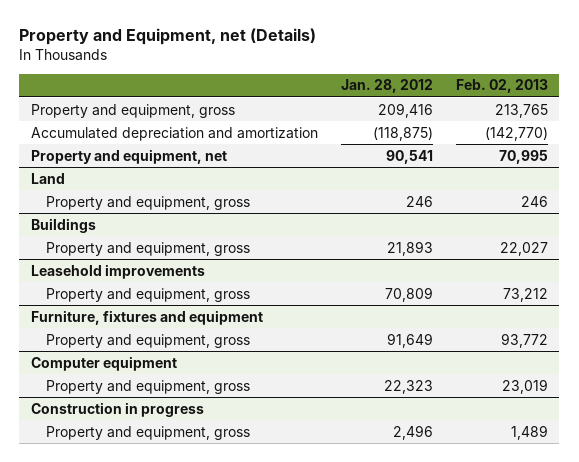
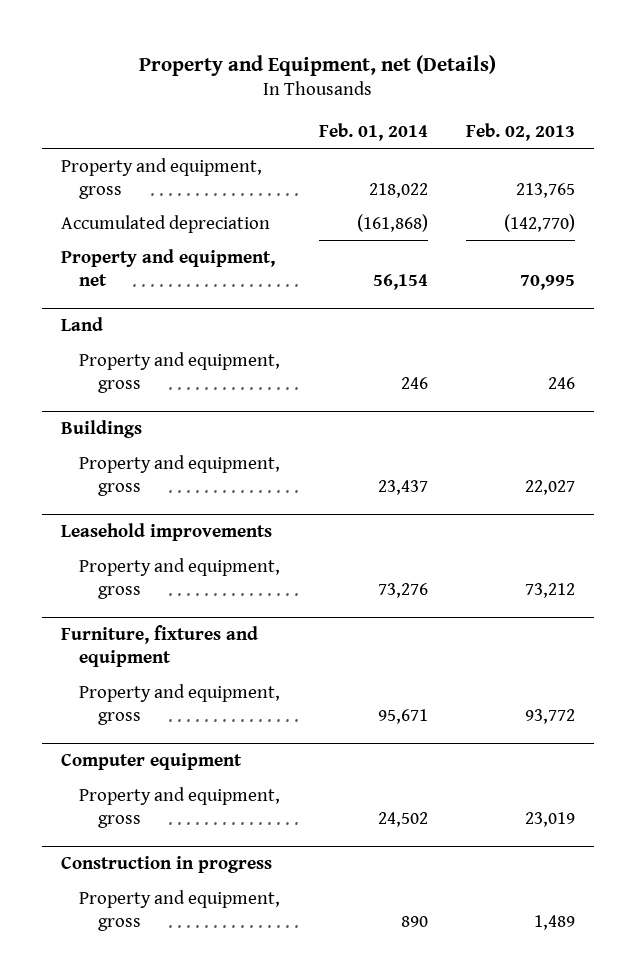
- | Jan. 28, 2012 | Feb. 02, 2013
+ | Feb. 01, 2014 | Feb. 02, 2013
- Accumulated depreciation and amortization | (118,875) | (142,770)
+ Accumulated depreciation | (161,868) | (142,770)

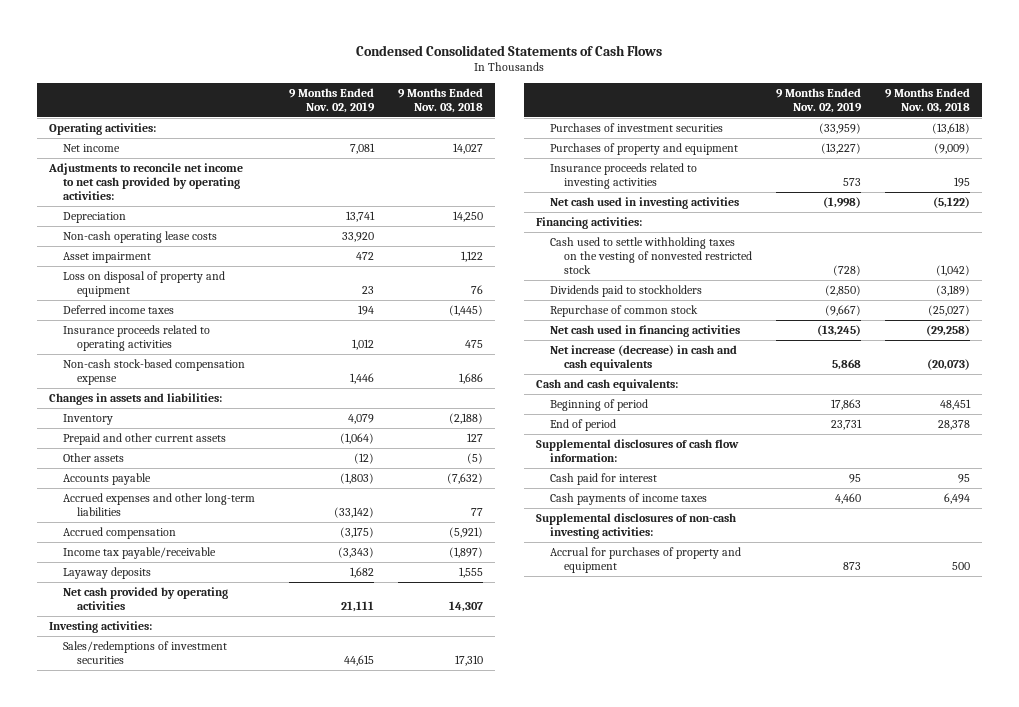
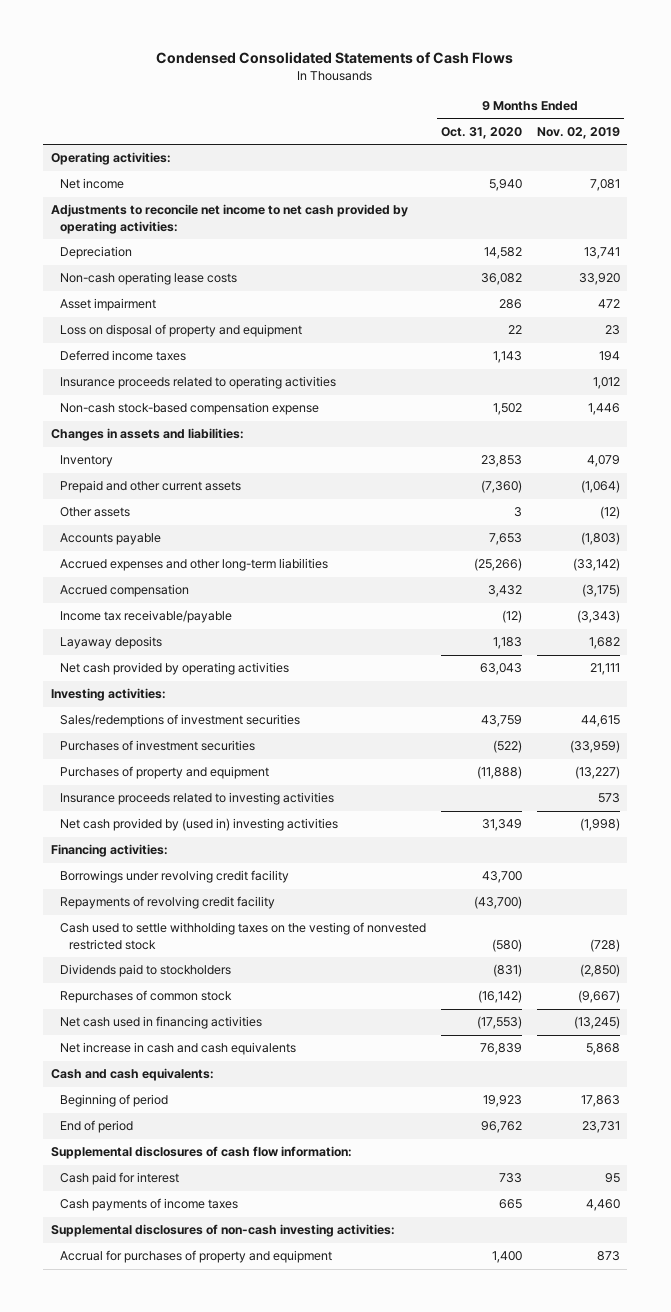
- | 9 Months Ended Nov. 02, 2019 | 9 Months Ended Nov. 03, 2018
+ | 9 Months Ended Oct. 31, 2020 | 9 Months Ended Nov. 02, 2019
- Income tax payable/receivable | (3,343) | (1,897)
+ Income tax receivable/payable | (12) | (3,343)
- Net cash used in investing activities | (1,998) | (5,122)
+ Net cash provided by (used in) investing activities | 31,349 | (1,998)
+ Borrowings under revolving credit facility | 43,700 |
+ Repayments of revolving credit facility | (43,700) |
- Repurchase of common stock | (9,667) | (25,027)
+ Repurchases of common stock | (16,142) | (9,667)
- Net increase (decrease) in cash and cash equivalents | 5,868 | (20,073)
+ Net increase in cash and cash equivalents | 76,839 | 5,868

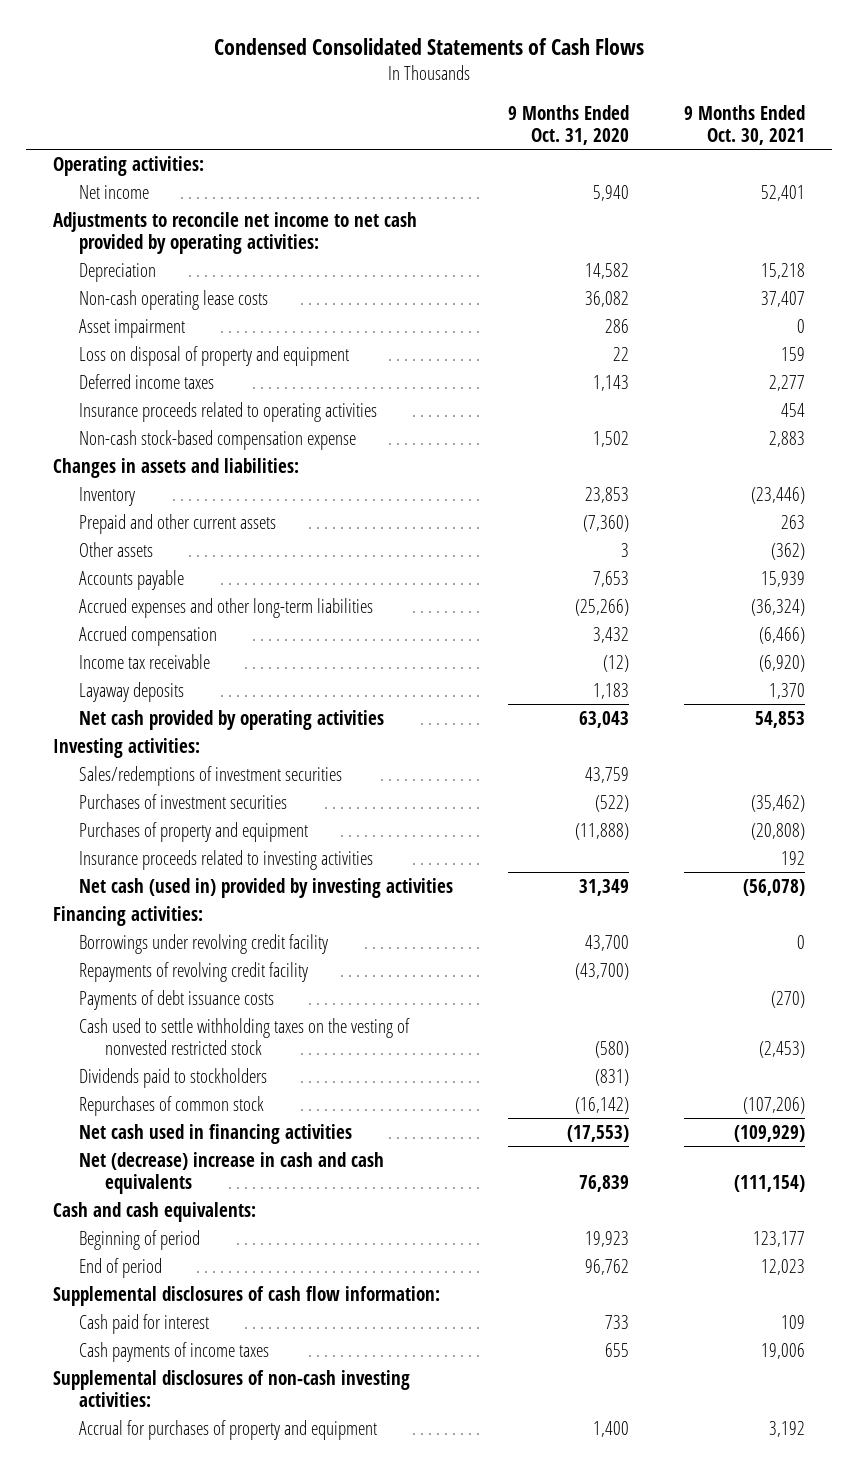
- | 9 Months Ended Oct. 31, 2020 | 9 Months Ended Nov. 02, 2019
+ | 9 Months Ended Oct. 31, 2020 | 9 Months Ended Oct. 30, 2021
- Income tax receivable/payable | (12) | (3,343)
+ Income tax receivable | (12) | (6,920)
- Net cash provided by (used in) investing activities | 31,349 | (1,998)
+ Net cash (used in) provided by investing activities | 31,349 | (56,078)
+ Payments of debt issuance costs | | (270)
- Net increase in cash and cash equivalents | 76,839 | 5,868
+ Net (decrease) increase in cash and cash equivalents | 76,839 | (111,154)
- Cash payments of income taxes | 665 | 4,460
+ Cash payments of income taxes | 655 | 19,006

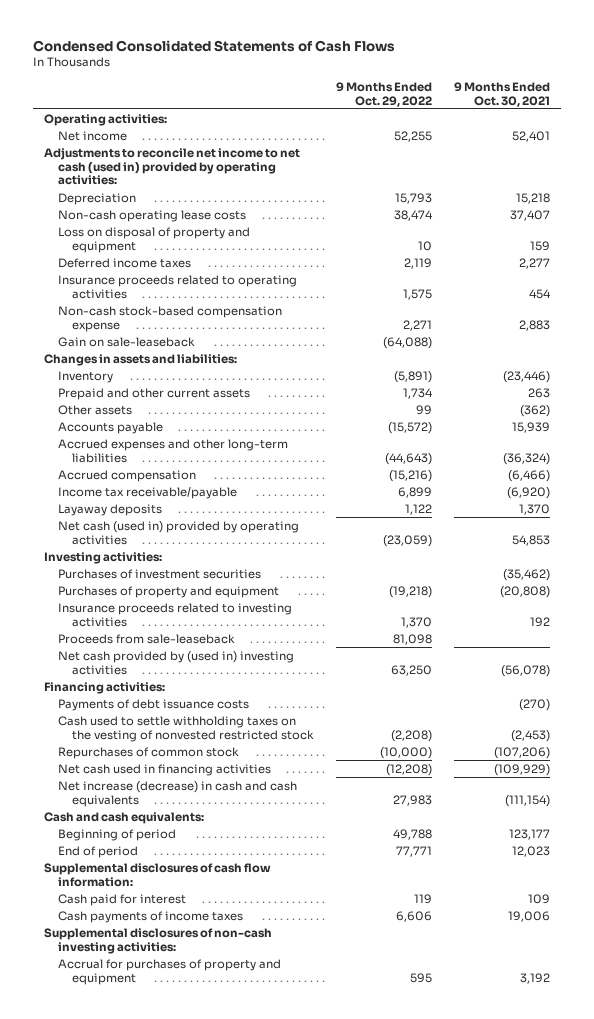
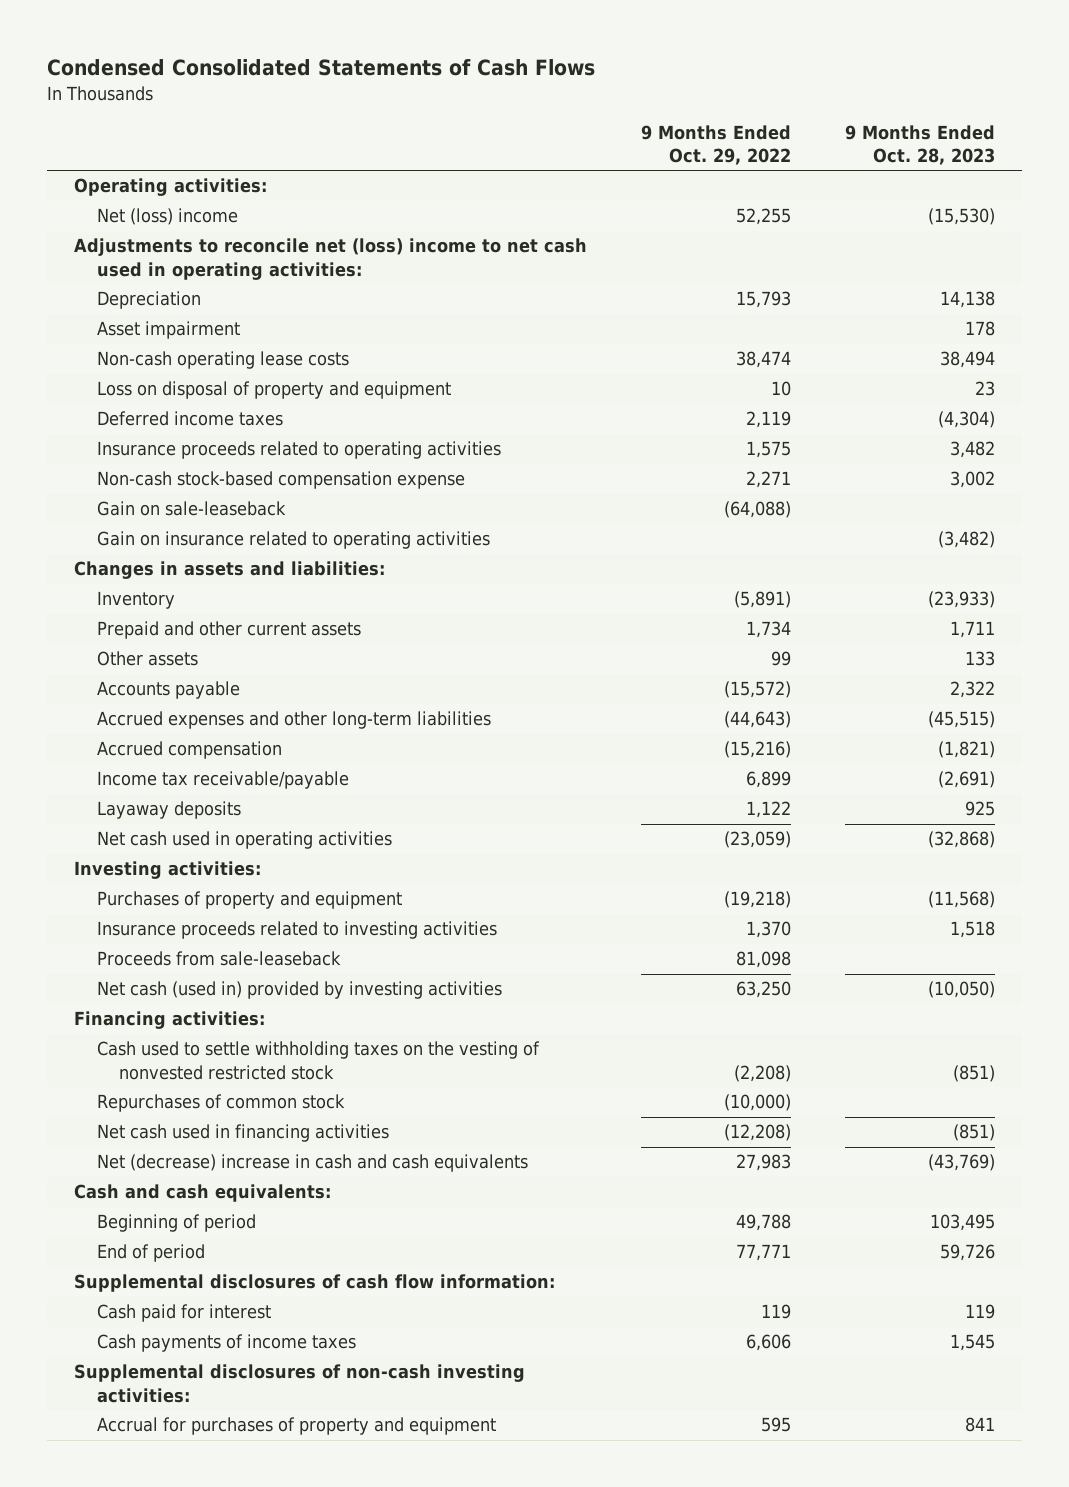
- | 9 Months Ended Oct. 29, 2022 | 9 Months Ended Oct. 30, 2021
+ | 9 Months Ended Oct. 29, 2022 | 9 Months Ended Oct. 28, 2023
- Net income | 52,255 | 52,401
- Adjustments to reconcile net income to net cash (used in) provided by operating activities:
+ Net (loss) income | 52,255 | (15,530)
+ Adjustments to reconcile net (loss) income to net cash used in operating activities:
+ Asset impairment | | 178
+ Gain on insurance related to operating activities | | (3,482)
- Net cash (used in) provided by operating activities | (23,059) | 54,853
+ Net cash used in operating activities | (23,059) | (32,868)
- Purchases of investment securities | | (35,462)
- Net cash provided by (used in) investing activities | 63,250 | (56,078)
+ Net cash (used in) provided by investing activities | 63,250 | (10,050)
- Payments of debt issuance costs | | (270)
- Net increase (decrease) in cash and cash equivalents | 27,983 | (111,154)
+ Net (decrease) increase in cash and cash equivalents | 27,983 | (43,769)

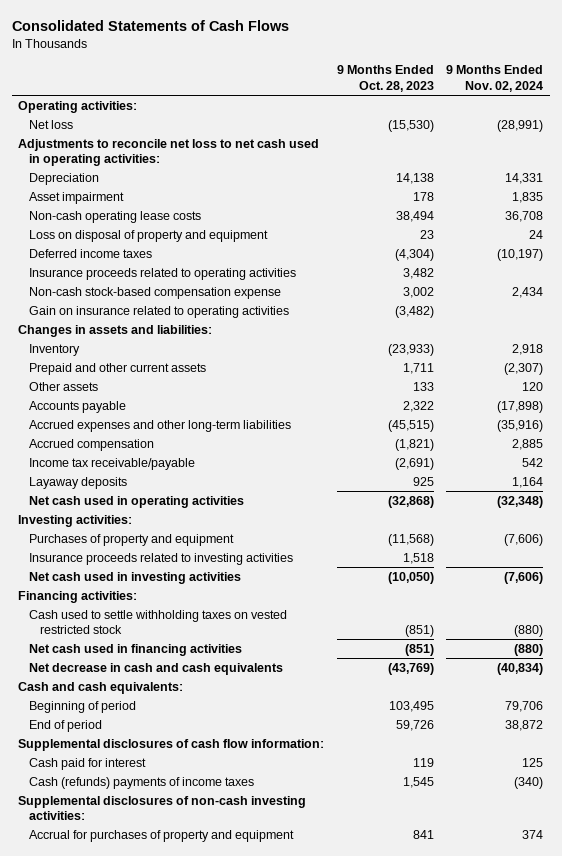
- Condensed Consolidated Statements of Cash Flows
+ Consolidated Statements of Cash Flows
- | 9 Months Ended Oct. 29, 2022 | 9 Months Ended Oct. 28, 2023
+ | 9 Months Ended Oct. 28, 2023 | 9 Months Ended Nov. 02, 2024
- Net (loss) income | 52,255 | (15,530)
- Adjustments to reconcile net (loss) income to net cash used in operating activities:
+ Net loss | (15,530) | (28,991)
+ Adjustments to reconcile net loss to net cash used in operating activities:
- Gain on sale-leaseback | (64,088) |
- Proceeds from sale-leaseback | 81,098 |
- Net cash (used in) provided by investing activities | 63,250 | (10,050)
+ Net cash used in investing activities | (10,050) | (7,606)
- Cash used to settle withholding taxes on the vesting of nonvested restricted stock | (2,208) | (851)
- Repurchases of common stock | (10,000) |
+ Cash used to settle withholding taxes on vested restricted stock | (851) | (880)
- Net (decrease) increase in cash and cash equivalents | 27,983 | (43,769)
+ Net decrease in cash and cash equivalents | (43,769) | (40,834)
- Cash payments of income taxes | 6,606 | 1,545
+ Cash (refunds) payments of income taxes | 1,545 | (340)

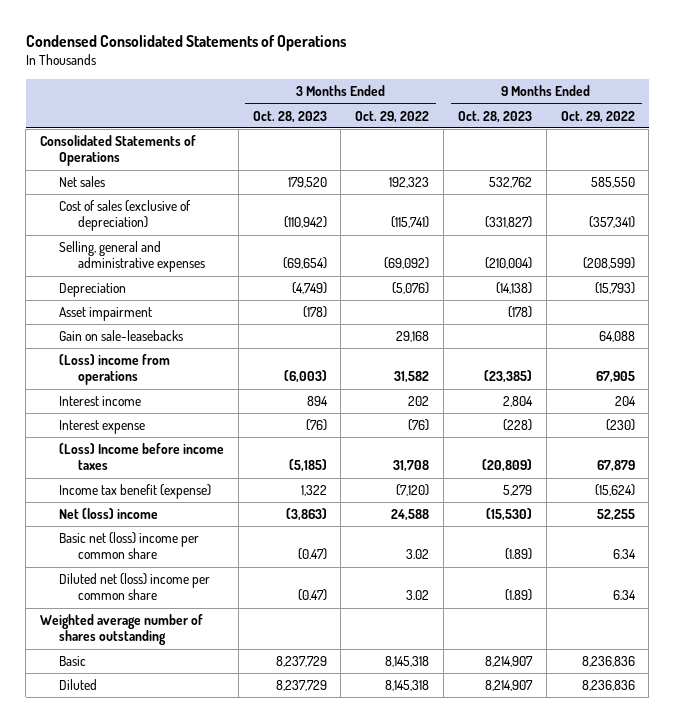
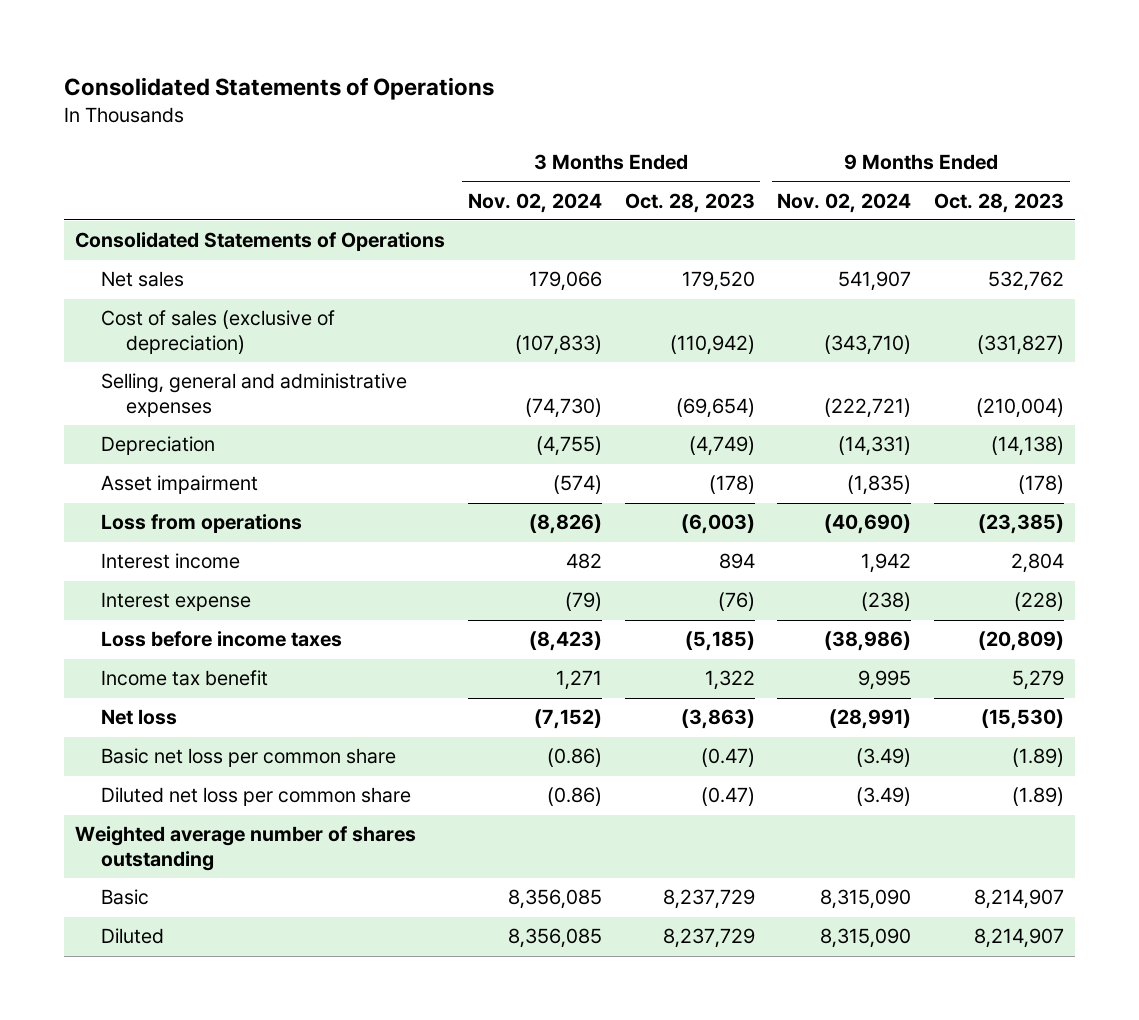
- Condensed Consolidated Statements of Operations
+ Consolidated Statements of Operations
- | 3 Months Ended Oct. 28, 2023 | 3 Months Ended Oct. 29, 2022 | 9 Months Ended Oct. 28, 2023 | 9 Months Ended Oct. 29, 2022
+ | 3 Months Ended Nov. 02, 2024 | 3 Months Ended Oct. 28, 2023 | 9 Months Ended Nov. 02, 2024 | 9 Months Ended Oct. 28, 2023
- Gain on sale-leasebacks | | 29,168 | | 64,088
- (Loss) income from operations | (6,003) | 31,582 | (23,385) | 67,905
+ Loss from operations | (8,826) | (6,003) | (40,690) | (23,385)
- (Loss) Income before income taxes | (5,185) | 31,708 | (20,809) | 67,879
- Income tax benefit (expense) | 1,322 | (7,120) | 5,279 | (15,624)
- Net (loss) income | (3,863) | 24,588 | (15,530) | 52,255
- Basic net (loss) income per common share | (0.47) | 3.02 | (1.89) | 6.34
- Diluted net (loss) income per common share | (0.47) | 3.02 | (1.89) | 6.34
+ Loss before income taxes | (8,423) | (5,185) | (38,986) | (20,809)
+ Income tax benefit | 1,271 | 1,322 | 9,995 | 5,279
+ Net loss | (7,152) | (3,863) | (28,991) | (15,530)
+ Basic net loss per common share | (0.86) | (0.47) | (3.49) | (1.89)
+ Diluted net loss per common share | (0.86) | (0.47) | (3.49) | (1.89)

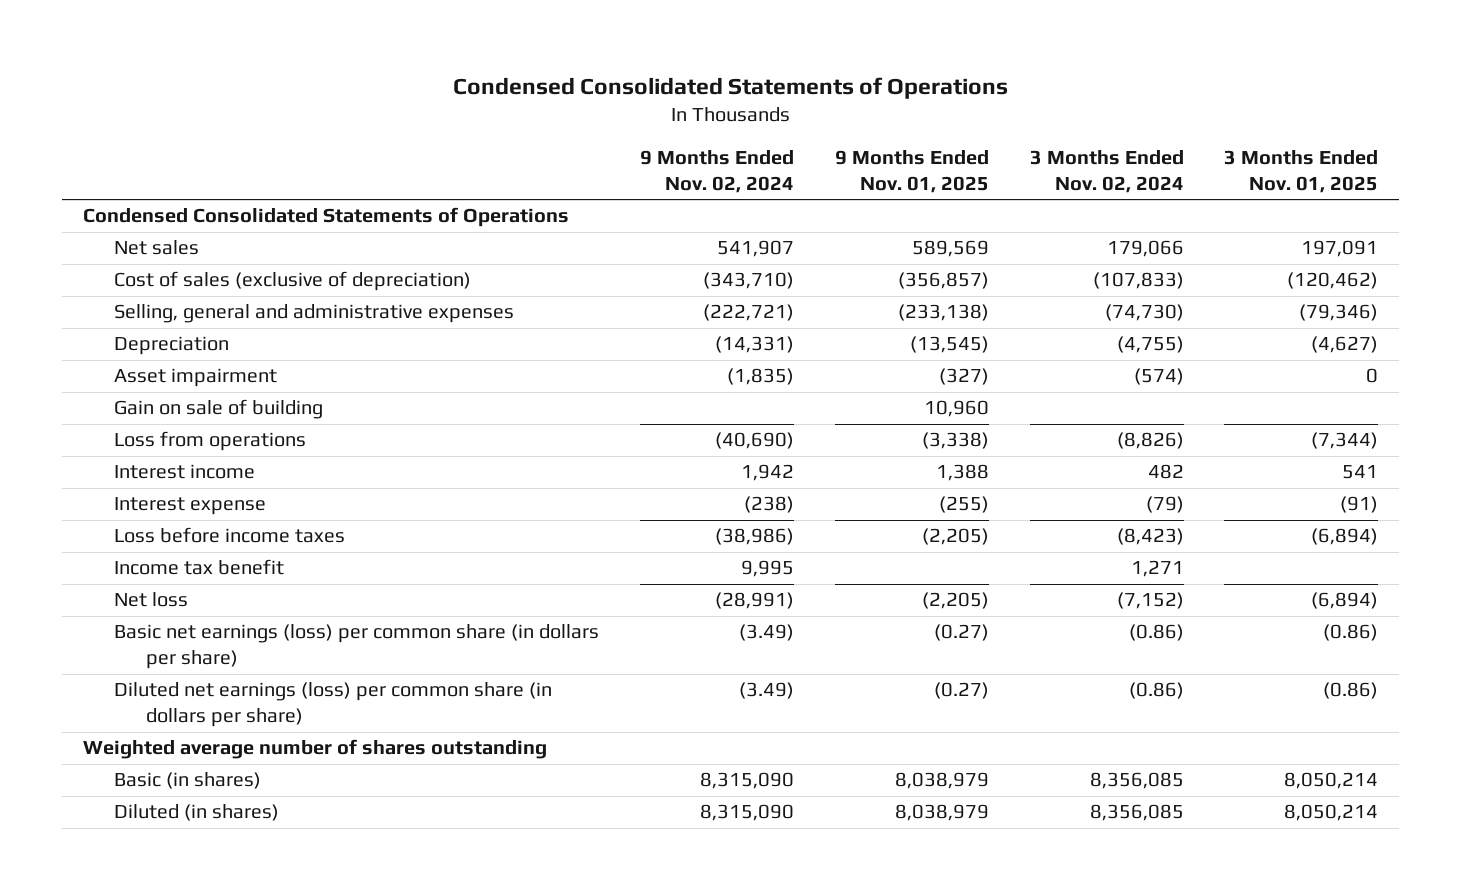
- Consolidated Statements of Operations
+ Condensed Consolidated Statements of Operations
- | 3 Months Ended Nov. 02, 2024 | 3 Months Ended Oct. 28, 2023 | 9 Months Ended Nov. 02, 2024 | 9 Months Ended Oct. 28, 2023
+ | 9 Months Ended Nov. 02, 2024 | 9 Months Ended Nov. 01, 2025 | 3 Months Ended Nov. 02, 2024 | 3 Months Ended Nov. 01, 2025
- Consolidated Statements of Operations
+ Condensed Consolidated Statements of Operations
+ Gain on sale of building | | 10,960 | |
- Basic net loss per common share | (0.86) | (0.47) | (3.49) | (1.89)
- Diluted net loss per common share | (0.86) | (0.47) | (3.49) | (1.89)
+ Basic net earnings (loss) per common share (in dollars per share) | (3.49) | (0.27) | (0.86) | (0.86)
+ Diluted net earnings (loss) per common share (in dollars per share) | (3.49) | (0.27) | (0.86) | (0.86)
- Basic | 8,356,085 | 8,237,729 | 8,315,090 | 8,214,907
- Diluted | 8,356,085 | 8,237,729 | 8,315,090 | 8,214,907
+ Basic (in shares) | 8,315,090 | 8,038,979 | 8,356,085 | 8,050,214
+ Diluted (in shares) | 8,315,090 | 8,038,979 | 8,356,085 | 8,050,214

